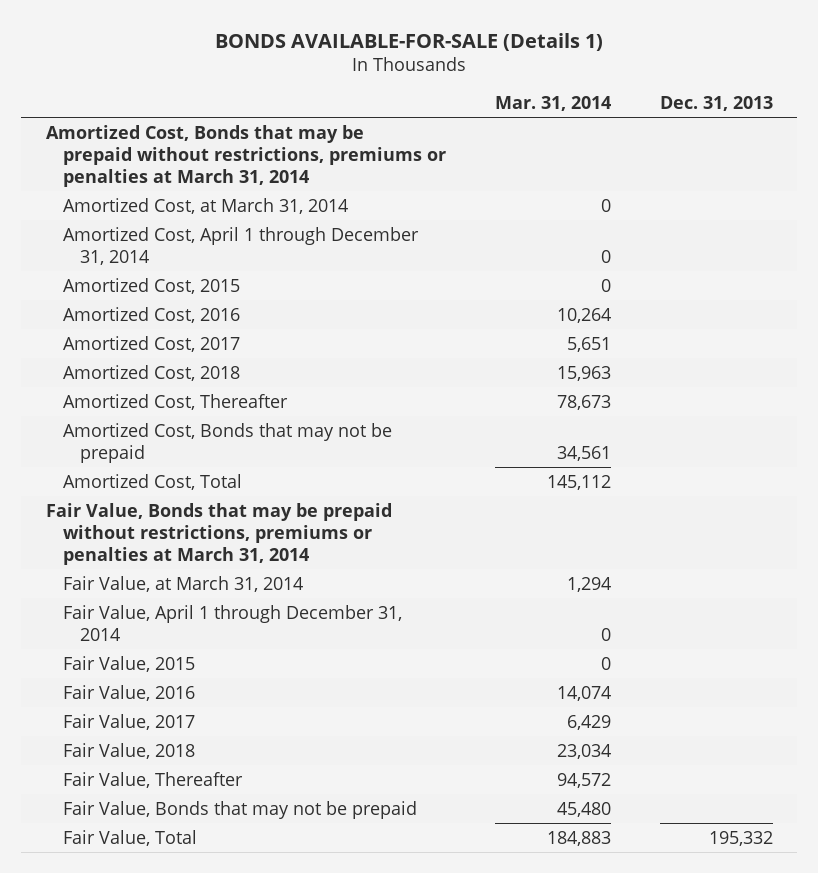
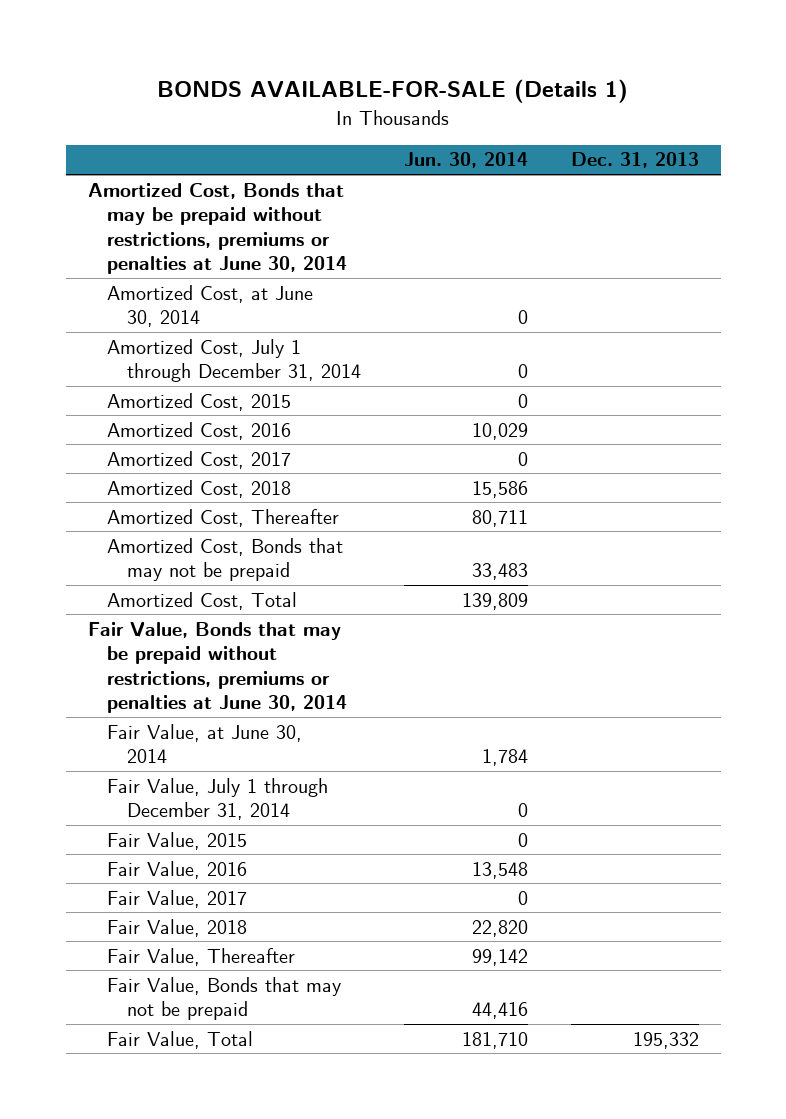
- | Mar. 31, 2014 | Dec. 31, 2013
+ | Jun. 30, 2014 | Dec. 31, 2013
- Amortized Cost, Bonds that may be prepaid without restrictions, premiums or penalties at March 31, 2014
- Amortized Cost, at March 31, 2014 | 0 |
- Amortized Cost, April 1 through December 31, 2014 | 0 |
+ Amortized Cost, Bonds that may be prepaid without restrictions, premiums or penalties at June 30, 2014
+ Amortized Cost, at June 30, 2014 | 0 |
+ Amortized Cost, July 1 through December 31, 2014 | 0 |
- Fair Value, Bonds that may be prepaid without restrictions, premiums or penalties at March 31, 2014
- Fair Value, at March 31, 2014 | 1,294 |
- Fair Value, April 1 through December 31, 2014 | 0 |
+ Fair Value, Bonds that may be prepaid without restrictions, premiums or penalties at June 30, 2014
+ Fair Value, at June 30, 2014 | 1,784 |
+ Fair Value, July 1 through December 31, 2014 | 0 |

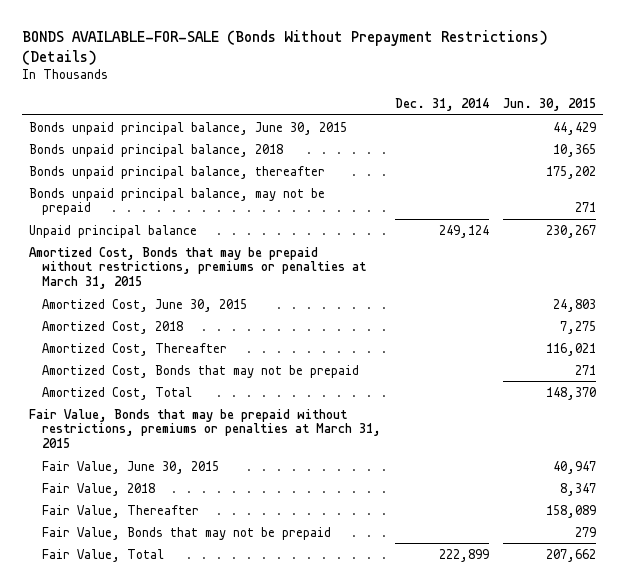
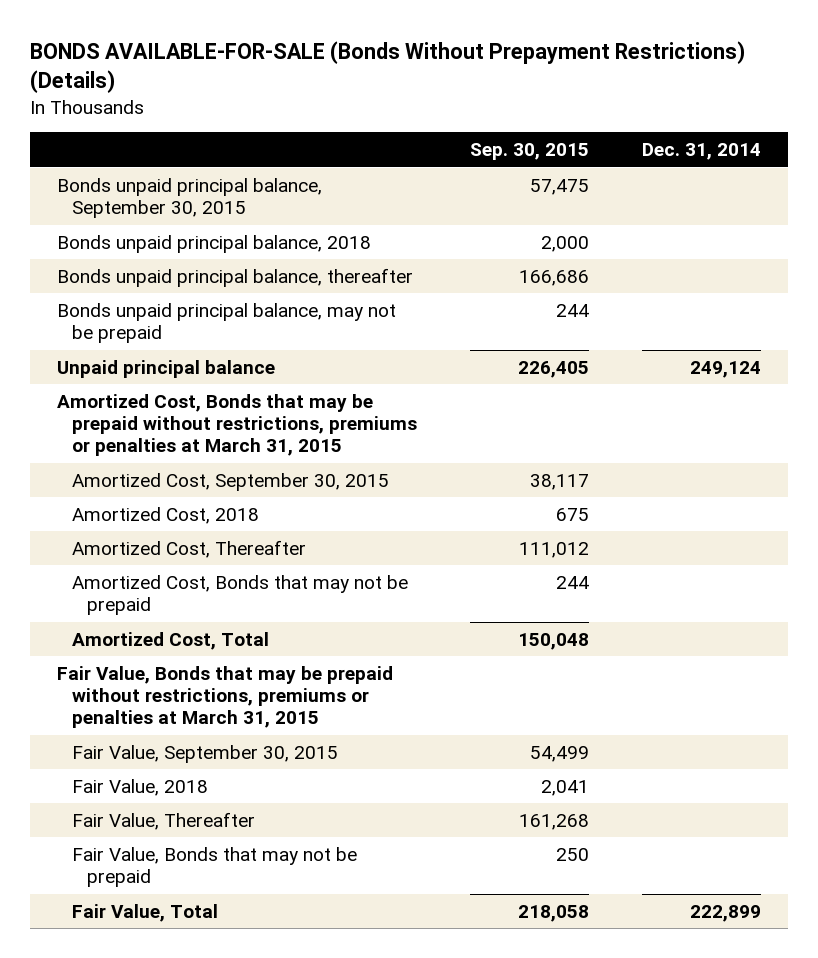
- | Dec. 31, 2014 | Jun. 30, 2015
+ | Sep. 30, 2015 | Dec. 31, 2014
- Bonds unpaid principal balance, June 30, 2015 | | 44,429
+ Bonds unpaid principal balance, September 30, 2015 | 57,475 |
- Amortized Cost, June 30, 2015 | | 24,803
+ Amortized Cost, September 30, 2015 | 38,117 |
- Fair Value, June 30, 2015 | | 40,947
+ Fair Value, September 30, 2015 | 54,499 |

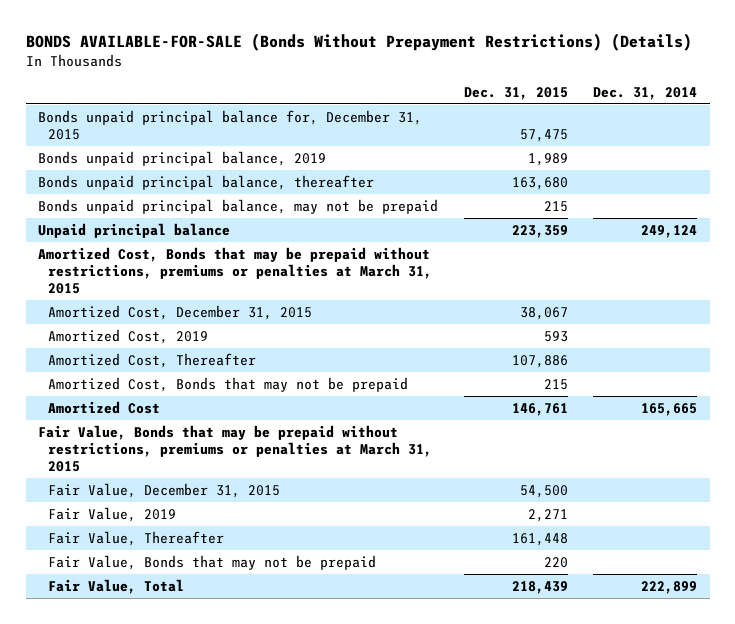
- | Sep. 30, 2015 | Dec. 31, 2014
+ | Dec. 31, 2015 | Dec. 31, 2014
- Bonds unpaid principal balance, September 30, 2015 | 57,475 |
- Bonds unpaid principal balance, 2018 | 2,000 |
+ Bonds unpaid principal balance for, December 31, 2015 | 57,475 |
+ Bonds unpaid principal balance, 2019 | 1,989 |
- Amortized Cost, September 30, 2015 | 38,117 |
- Amortized Cost, 2018 | 675 |
+ Amortized Cost, December 31, 2015 | 38,067 |
+ Amortized Cost, 2019 | 593 |
- Amortized Cost, Total | 150,048 |
+ Amortized Cost | 146,761 | 165,665
- Fair Value, September 30, 2015 | 54,499 |
- Fair Value, 2018 | 2,041 |
+ Fair Value, December 31, 2015 | 54,500 |
+ Fair Value, 2019 | 2,271 |

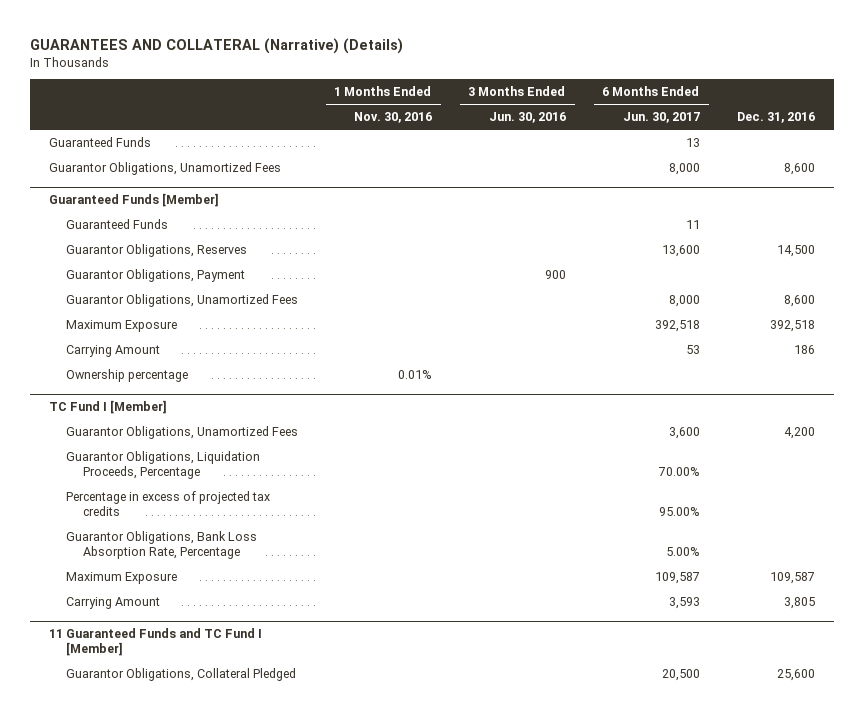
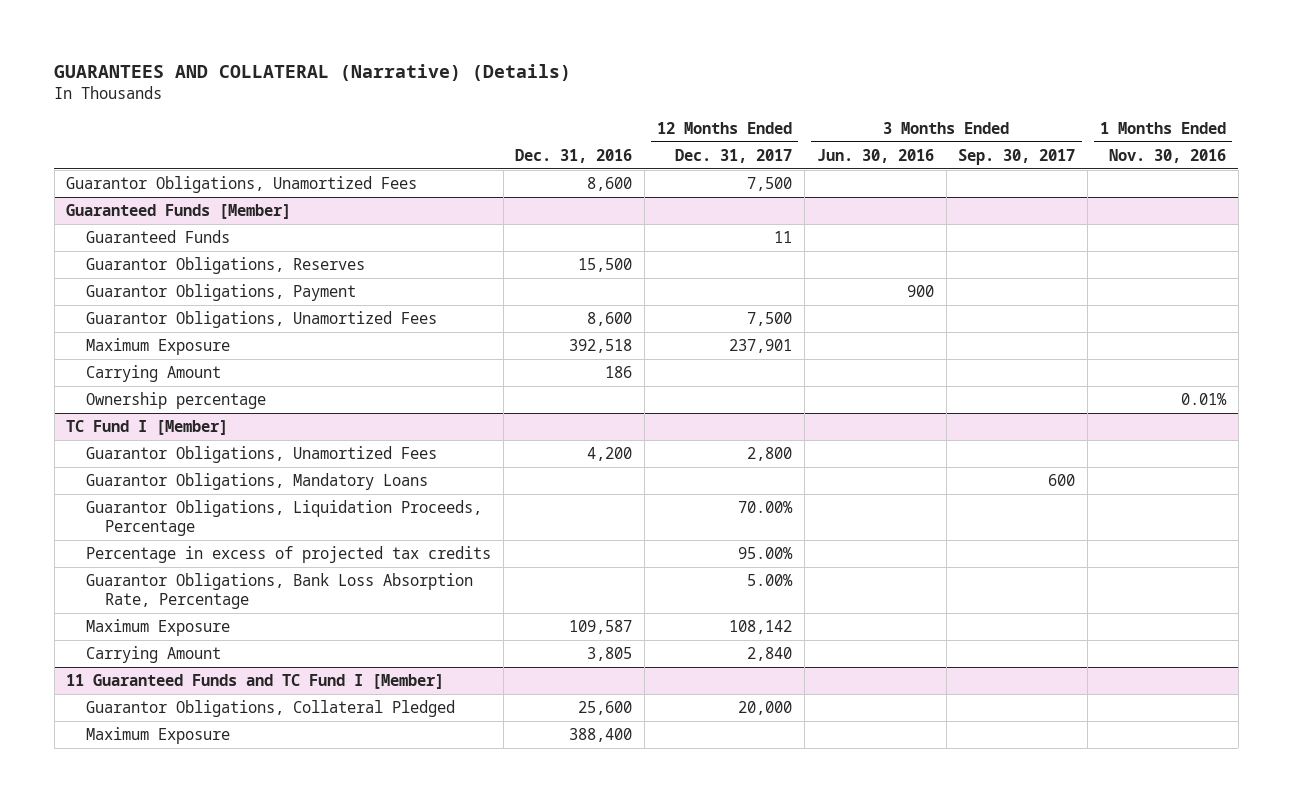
- | 1 Months Ended Nov. 30, 2016 | 3 Months Ended Jun. 30, 2016 | 6 Months Ended Jun. 30, 2017 | Dec. 31, 2016
+ | Dec. 31, 2016 | 12 Months Ended Dec. 31, 2017 | 3 Months Ended Jun. 30, 2016 | 3 Months Ended Sep. 30, 2017 | 1 Months Ended Nov. 30, 2016
- Guaranteed Funds | | | 13 |
@ Guaranteed Funds [Member]
- Guarantor Obligations, Reserves | | | 13,600 | 14,500
+ Guarantor Obligations, Reserves | 15,500 | | | |
@ TC Fund I [Member]
+ Guarantor Obligations, Mandatory Loans | | | | 600 |
@ 11 Guaranteed Funds and TC Fund I [Member]
+ Maximum Exposure | 388,400 | | | |

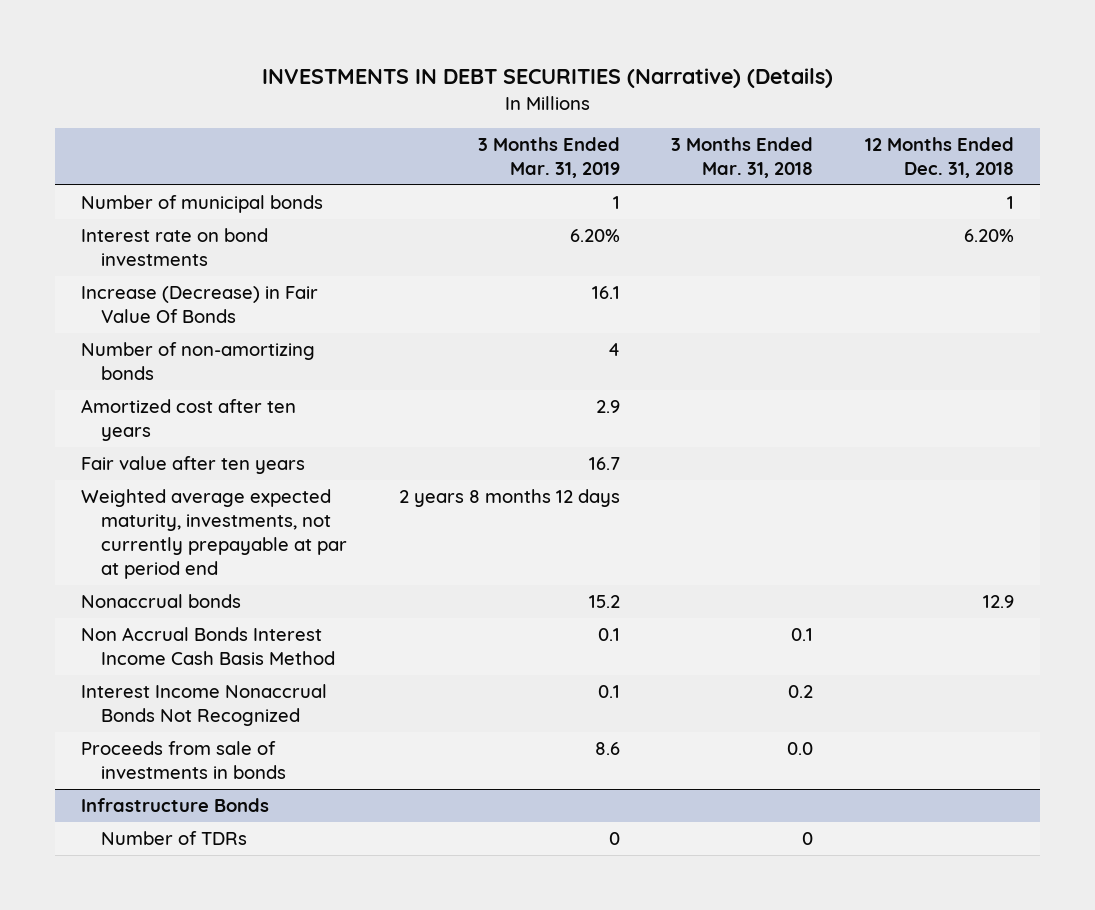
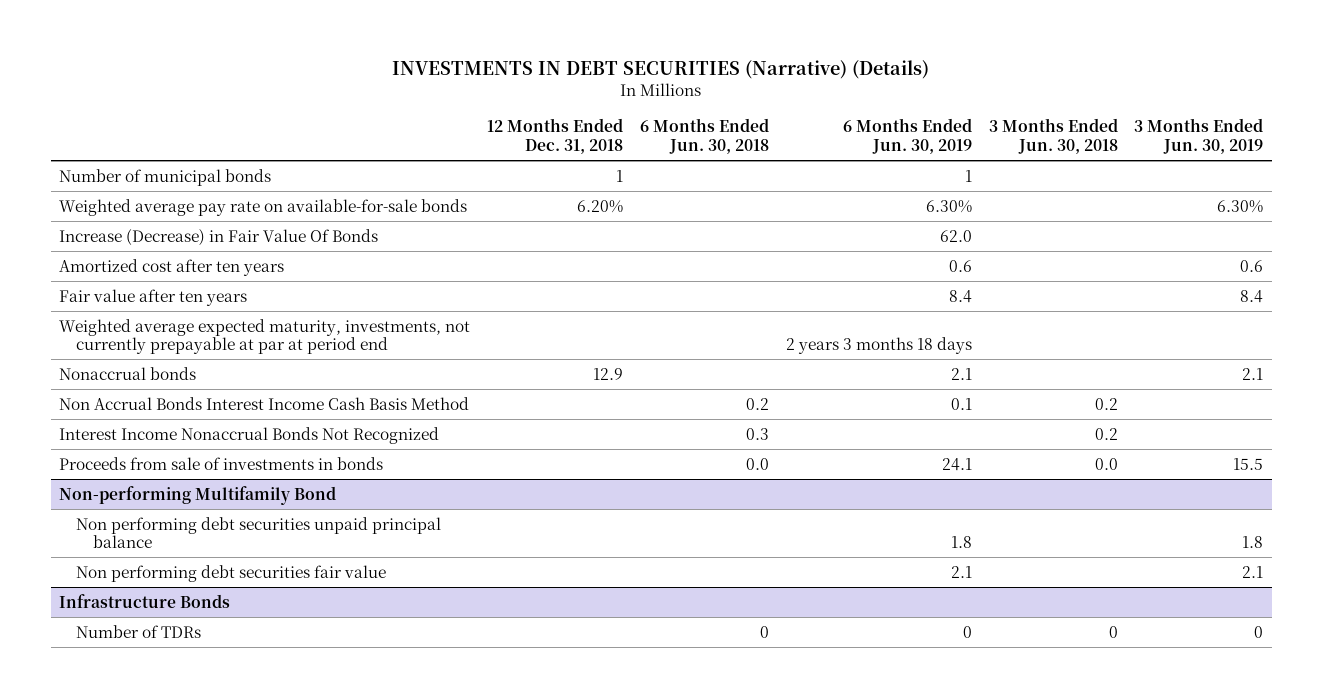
- | 3 Months Ended Mar. 31, 2019 | 3 Months Ended Mar. 31, 2018 | 12 Months Ended Dec. 31, 2018
+ | 12 Months Ended Dec. 31, 2018 | 6 Months Ended Jun. 30, 2018 | 6 Months Ended Jun. 30, 2019 | 3 Months Ended Jun. 30, 2018 | 3 Months Ended Jun. 30, 2019
- Interest rate on bond investments | 6.20% | | 6.20%
+ Weighted average pay rate on available-for-sale bonds | 6.20% | | 6.30% | | 6.30%
- Number of non-amortizing bonds | 4 | |
+ Non-performing Multifamily Bond
+ Non performing debt securities unpaid principal balance | | | 1.8 | | 1.8
+ Non performing debt securities fair value | | | 2.1 | | 2.1

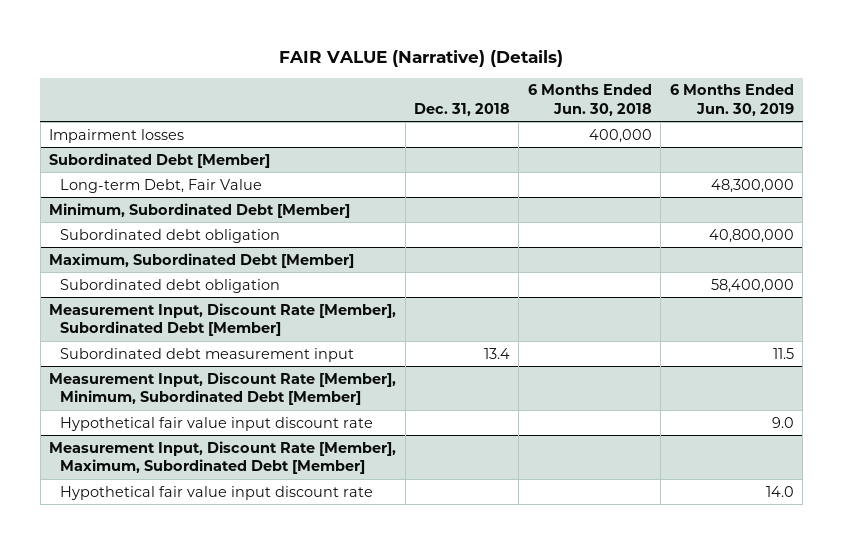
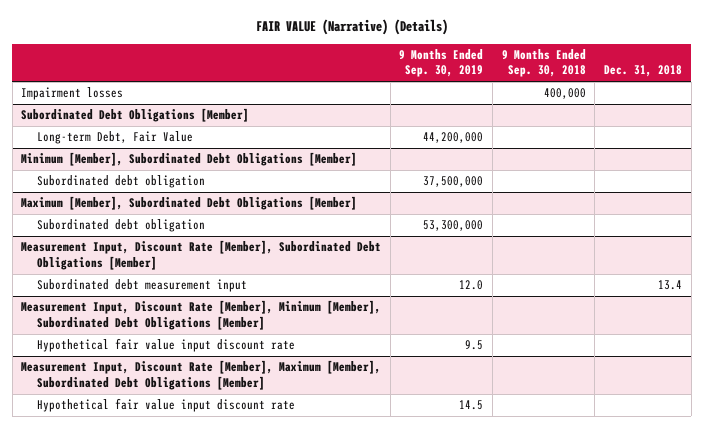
- | Dec. 31, 2018 | 6 Months Ended Jun. 30, 2018 | 6 Months Ended Jun. 30, 2019
+ | 9 Months Ended Sep. 30, 2019 | 9 Months Ended Sep. 30, 2018 | Dec. 31, 2018
- Subordinated Debt [Member]
+ Subordinated Debt Obligations [Member]
- Minimum, Subordinated Debt [Member]
+ Minimum [Member], Subordinated Debt Obligations [Member]
- Maximum, Subordinated Debt [Member]
+ Maximum [Member], Subordinated Debt Obligations [Member]
- Measurement Input, Discount Rate [Member], Subordinated Debt [Member]
+ Measurement Input, Discount Rate [Member], Subordinated Debt Obligations [Member]
- Measurement Input, Discount Rate [Member], Minimum, Subordinated Debt [Member]
+ Measurement Input, Discount Rate [Member], Minimum [Member], Subordinated Debt Obligations [Member]
- Measurement Input, Discount Rate [Member], Maximum, Subordinated Debt [Member]
+ Measurement Input, Discount Rate [Member], Maximum [Member], Subordinated Debt Obligations [Member]

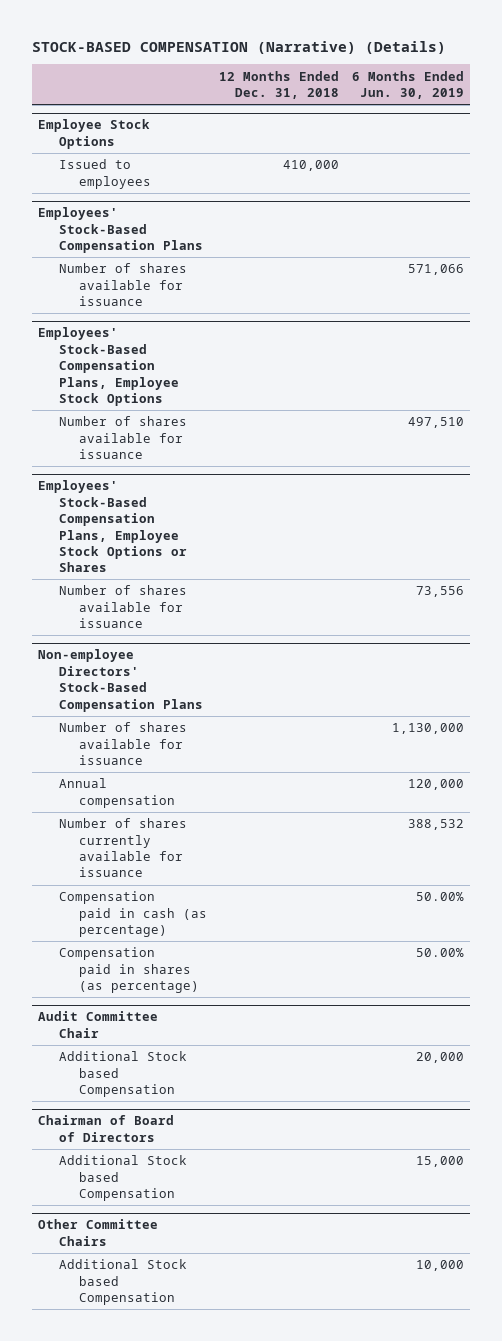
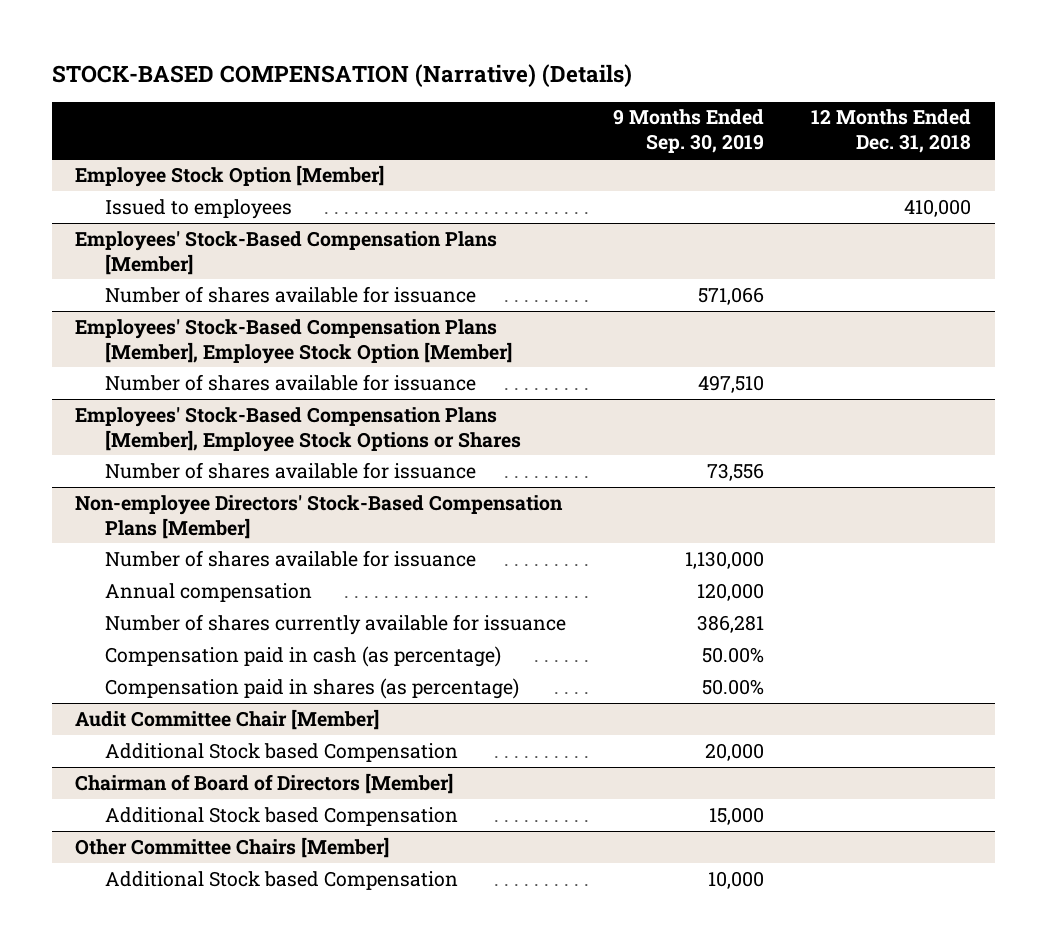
- | 12 Months Ended Dec. 31, 2018 | 6 Months Ended Jun. 30, 2019
+ | 9 Months Ended Sep. 30, 2019 | 12 Months Ended Dec. 31, 2018
- Employee Stock Options
+ Employee Stock Option [Member]
- Employees' Stock-Based Compensation Plans
+ Employees' Stock-Based Compensation Plans [Member]
- Employees' Stock-Based Compensation Plans, Employee Stock Options
+ Employees' Stock-Based Compensation Plans [Member], Employee Stock Option [Member]
- Employees' Stock-Based Compensation Plans, Employee Stock Options or Shares
+ Employees' Stock-Based Compensation Plans [Member], Employee Stock Options or Shares
- Non-employee Directors' Stock-Based Compensation Plans
+ Non-employee Directors' Stock-Based Compensation Plans [Member]
- Audit Committee Chair
+ Audit Committee Chair [Member]
- Chairman of Board of Directors
+ Chairman of Board of Directors [Member]
- Other Committee Chairs
+ Other Committee Chairs [Member]

